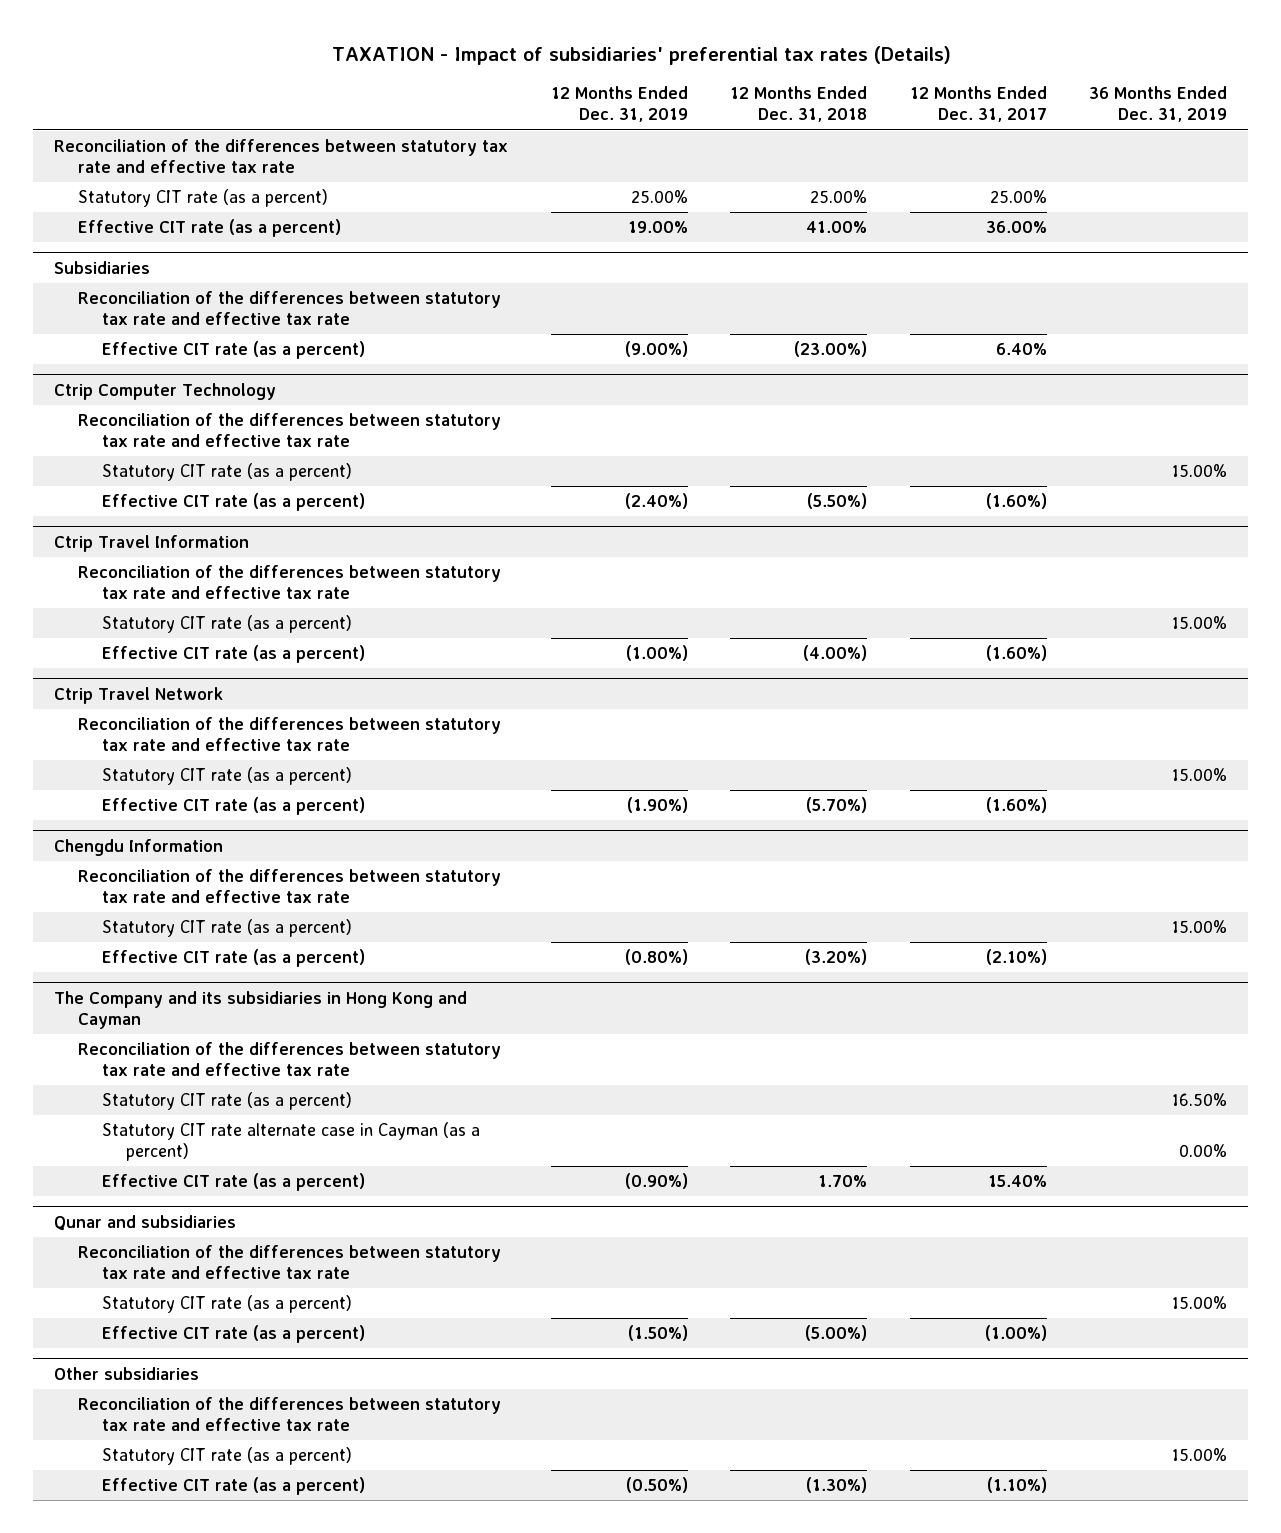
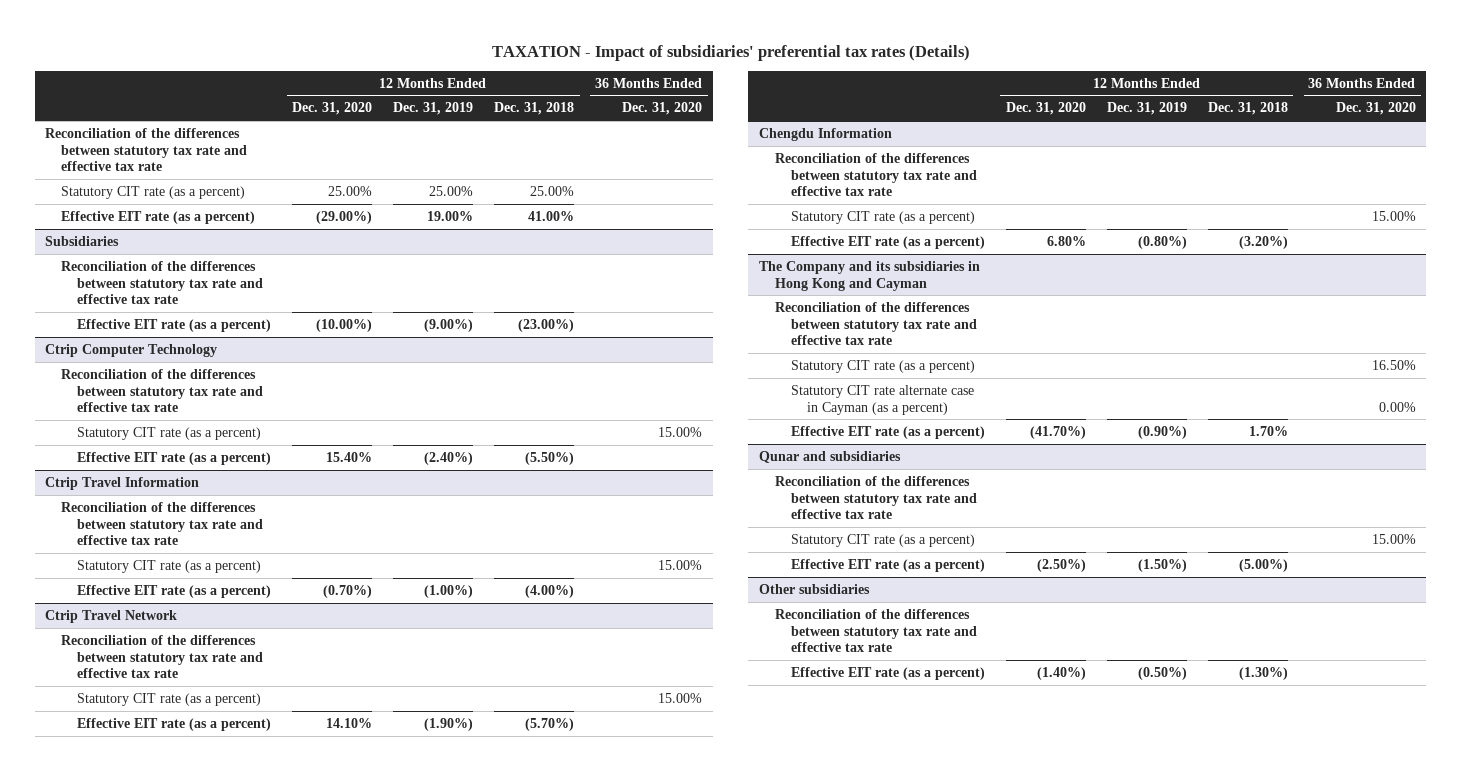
- | 12 Months Ended Dec. 31, 2019 | 12 Months Ended Dec. 31, 2018 | 12 Months Ended Dec. 31, 2017 | 36 Months Ended Dec. 31, 2019
+ | 12 Months Ended Dec. 31, 2020 | 12 Months Ended Dec. 31, 2019 | 12 Months Ended Dec. 31, 2018 | 36 Months Ended Dec. 31, 2020
- Effective CIT rate (as a percent) | 19.00% | 41.00% | 36.00% |
+ Effective EIT rate (as a percent) | (29.00%) | 19.00% | 41.00% |
@ Subsidiaries
- Effective CIT rate (as a percent) | (9.00%) | (23.00%) | 6.40% |
+ Effective EIT rate (as a percent) | (10.00%) | (9.00%) | (23.00%) |
@ Ctrip Computer Technology
- Effective CIT rate (as a percent) | (2.40%) | (5.50%) | (1.60%) |
+ Effective EIT rate (as a percent) | 15.40% | (2.40%) | (5.50%) |
@ Ctrip Travel Information
- Effective CIT rate (as a percent) | (1.00%) | (4.00%) | (1.60%) |
+ Effective EIT rate (as a percent) | (0.70%) | (1.00%) | (4.00%) |
@ Ctrip Travel Network
- Effective CIT rate (as a percent) | (1.90%) | (5.70%) | (1.60%) |
+ Effective EIT rate (as a percent) | 14.10% | (1.90%) | (5.70%) |
@ Chengdu Information
- Effective CIT rate (as a percent) | (0.80%) | (3.20%) | (2.10%) |
+ Effective EIT rate (as a percent) | 6.80% | (0.80%) | (3.20%) |
@ The Company and its subsidiaries in Hong Kong and Cayman
- Effective CIT rate (as a percent) | (0.90%) | 1.70% | 15.40% |
+ Effective EIT rate (as a percent) | (41.70%) | (0.90%) | 1.70% |
@ Qunar and subsidiaries
- Effective CIT rate (as a percent) | (1.50%) | (5.00%) | (1.00%) |
+ Effective EIT rate (as a percent) | (2.50%) | (1.50%) | (5.00%) |
@ Other subsidiaries
- Statutory CIT rate (as a percent) | | | | 15.00%
- Effective CIT rate (as a percent) | (0.50%) | (1.30%) | (1.10%) |
+ Effective EIT rate (as a percent) | (1.40%) | (0.50%) | (1.30%) |

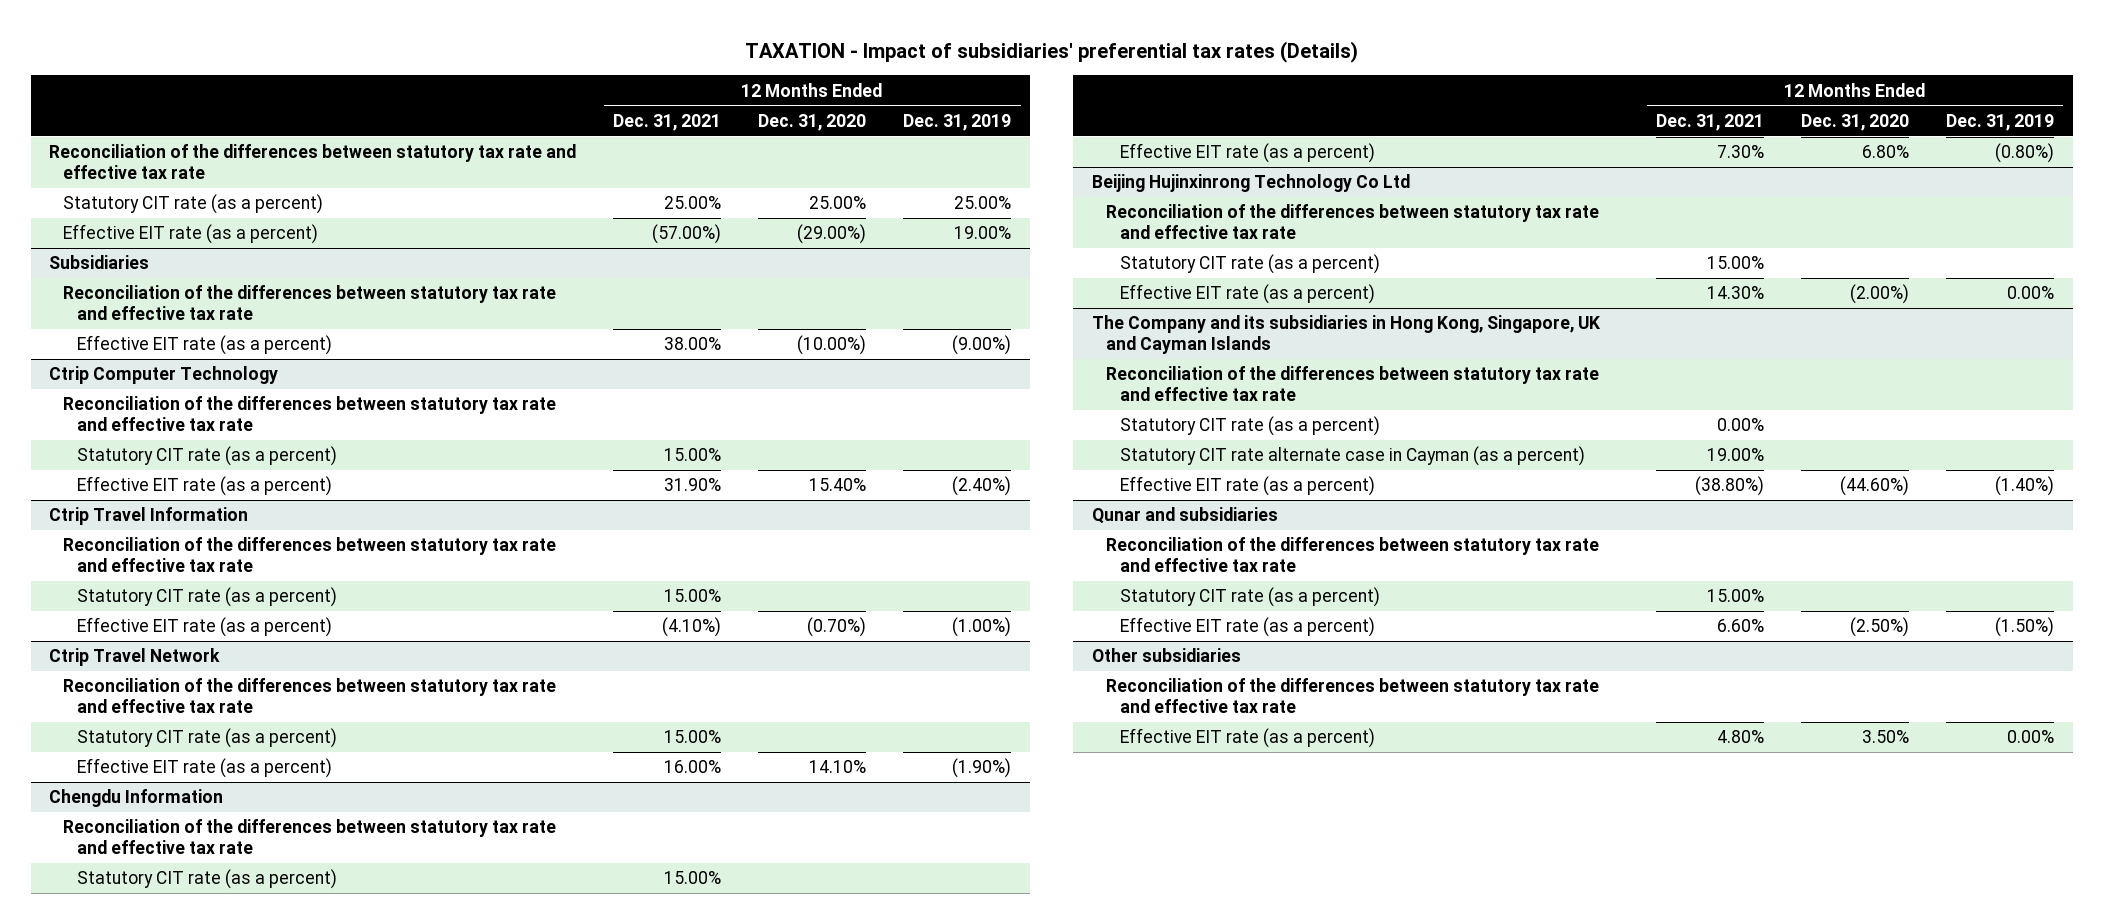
- | 12 Months Ended Dec. 31, 2020 | 12 Months Ended Dec. 31, 2019 | 12 Months Ended Dec. 31, 2018 | 36 Months Ended Dec. 31, 2020
+ | 12 Months Ended Dec. 31, 2021 | 12 Months Ended Dec. 31, 2020 | 12 Months Ended Dec. 31, 2019
- The Company and its subsidiaries in Hong Kong and Cayman
- Reconciliation of the differences between statutory tax rate and effective tax rate
- Statutory CIT rate (as a percent) | | | | 16.50%
- Statutory CIT rate alternate case in Cayman (as a percent) | | | | 0.00%
- Effective EIT rate (as a percent) | (41.70%) | (0.90%) | 1.70% |
+ Beijing Hujinxinrong Technology Co Ltd
+ Reconciliation of the differences between statutory tax rate and effective tax rate
+ Statutory CIT rate (as a percent) | 15.00% | |
+ Effective EIT rate (as a percent) | 14.30% | (2.00%) | 0.00%
+ The Company and its subsidiaries in Hong Kong, Singapore, UK and Cayman Islands
+ Reconciliation of the differences between statutory tax rate and effective tax rate
+ Statutory CIT rate (as a percent) | 0.00% | |
+ Statutory CIT rate alternate case in Cayman (as a percent) | 19.00% | |
+ Effective EIT rate (as a percent) | (38.80%) | (44.60%) | (1.40%)
@ Other subsidiaries
- Effective EIT rate (as a percent) | (1.40%) | (0.50%) | (1.30%) |
+ Effective EIT rate (as a percent) | 4.80% | 3.50% | 0.00%

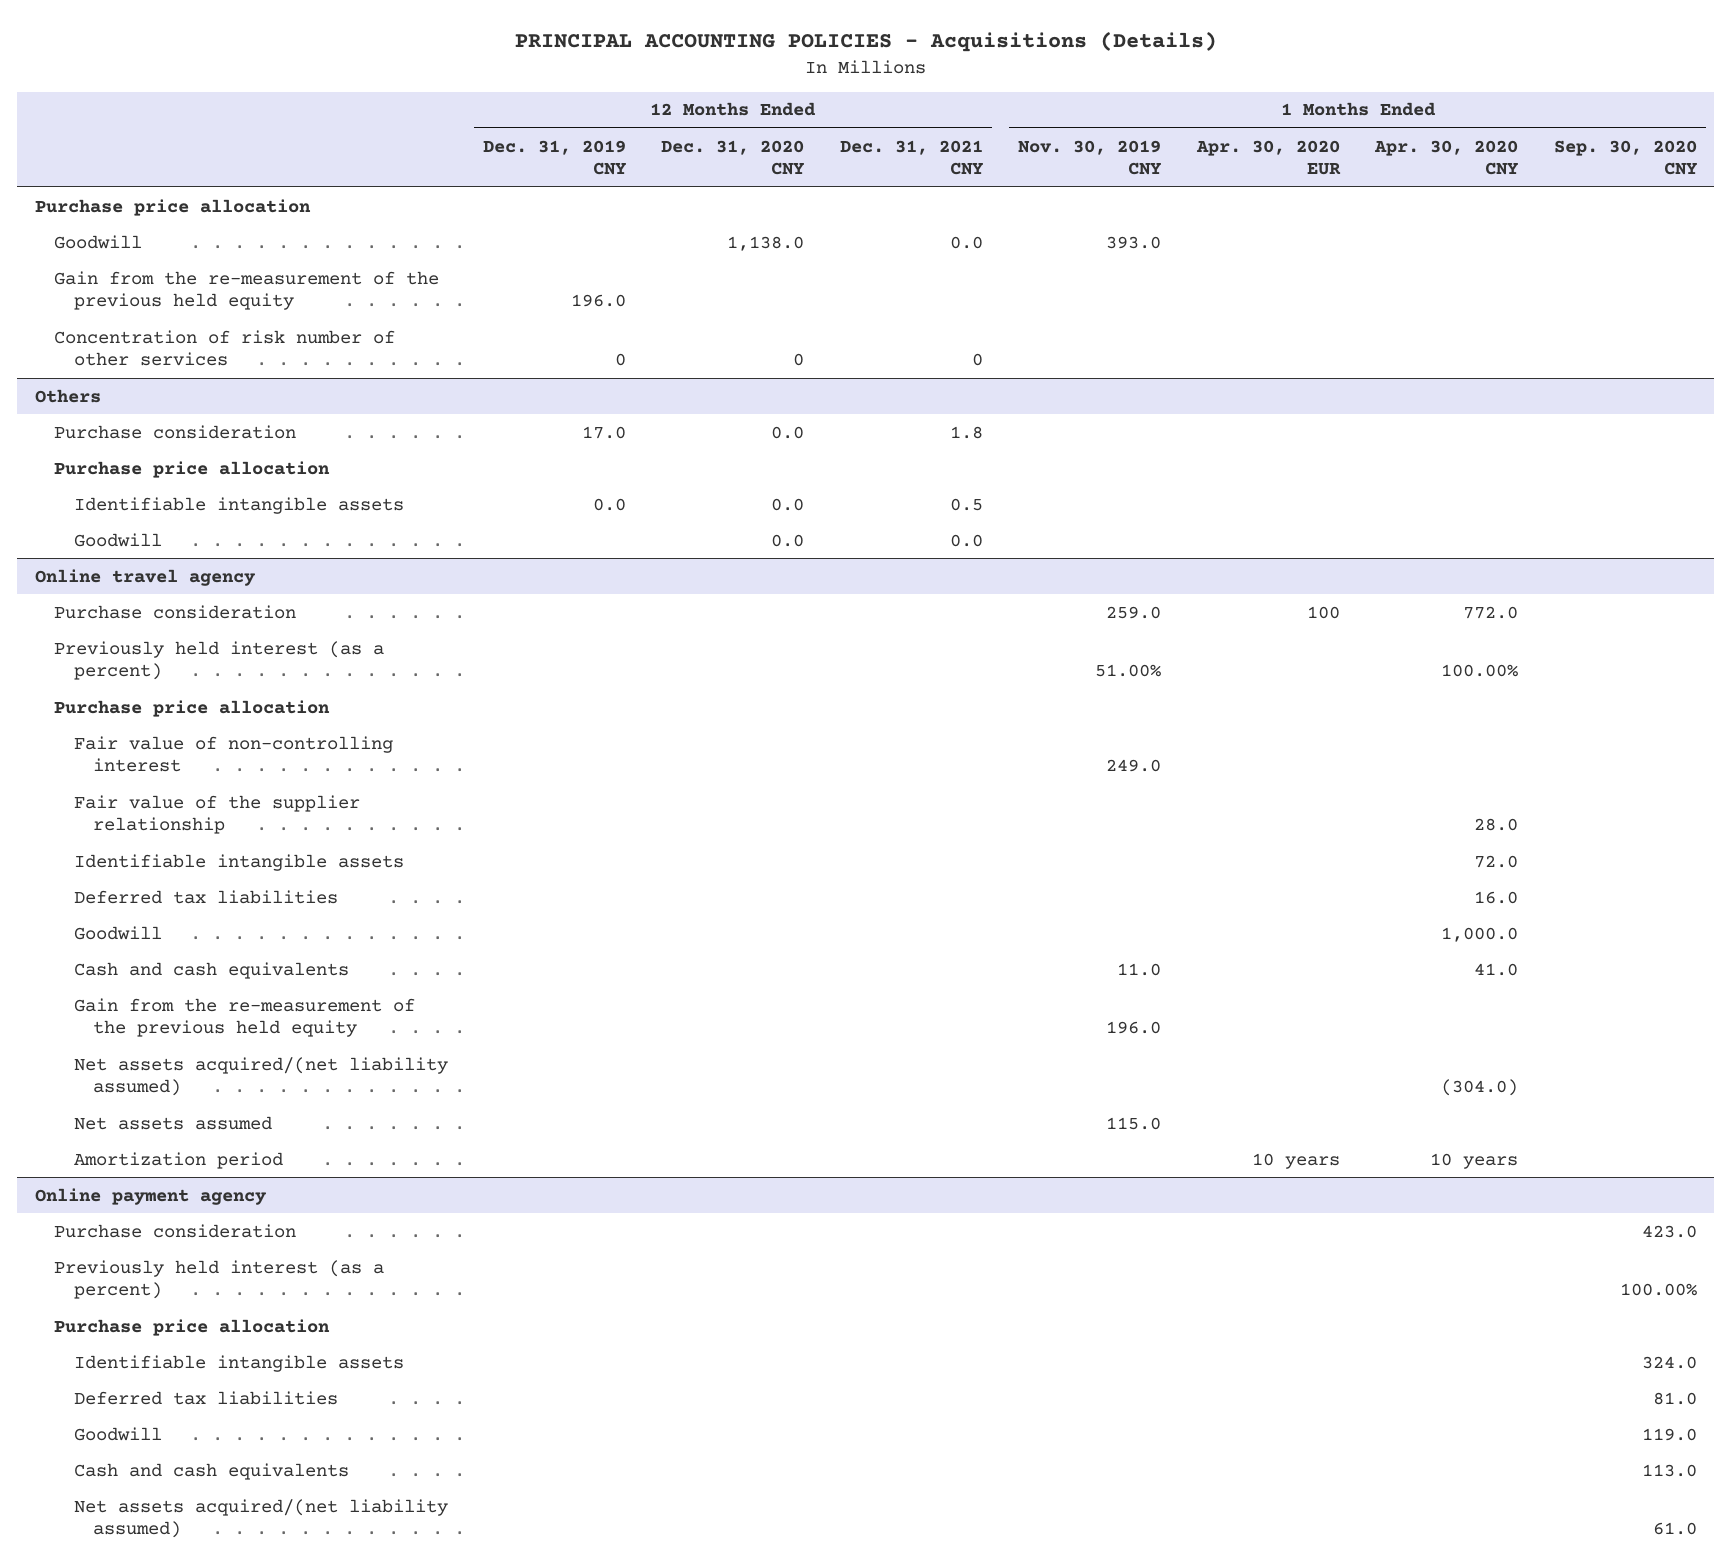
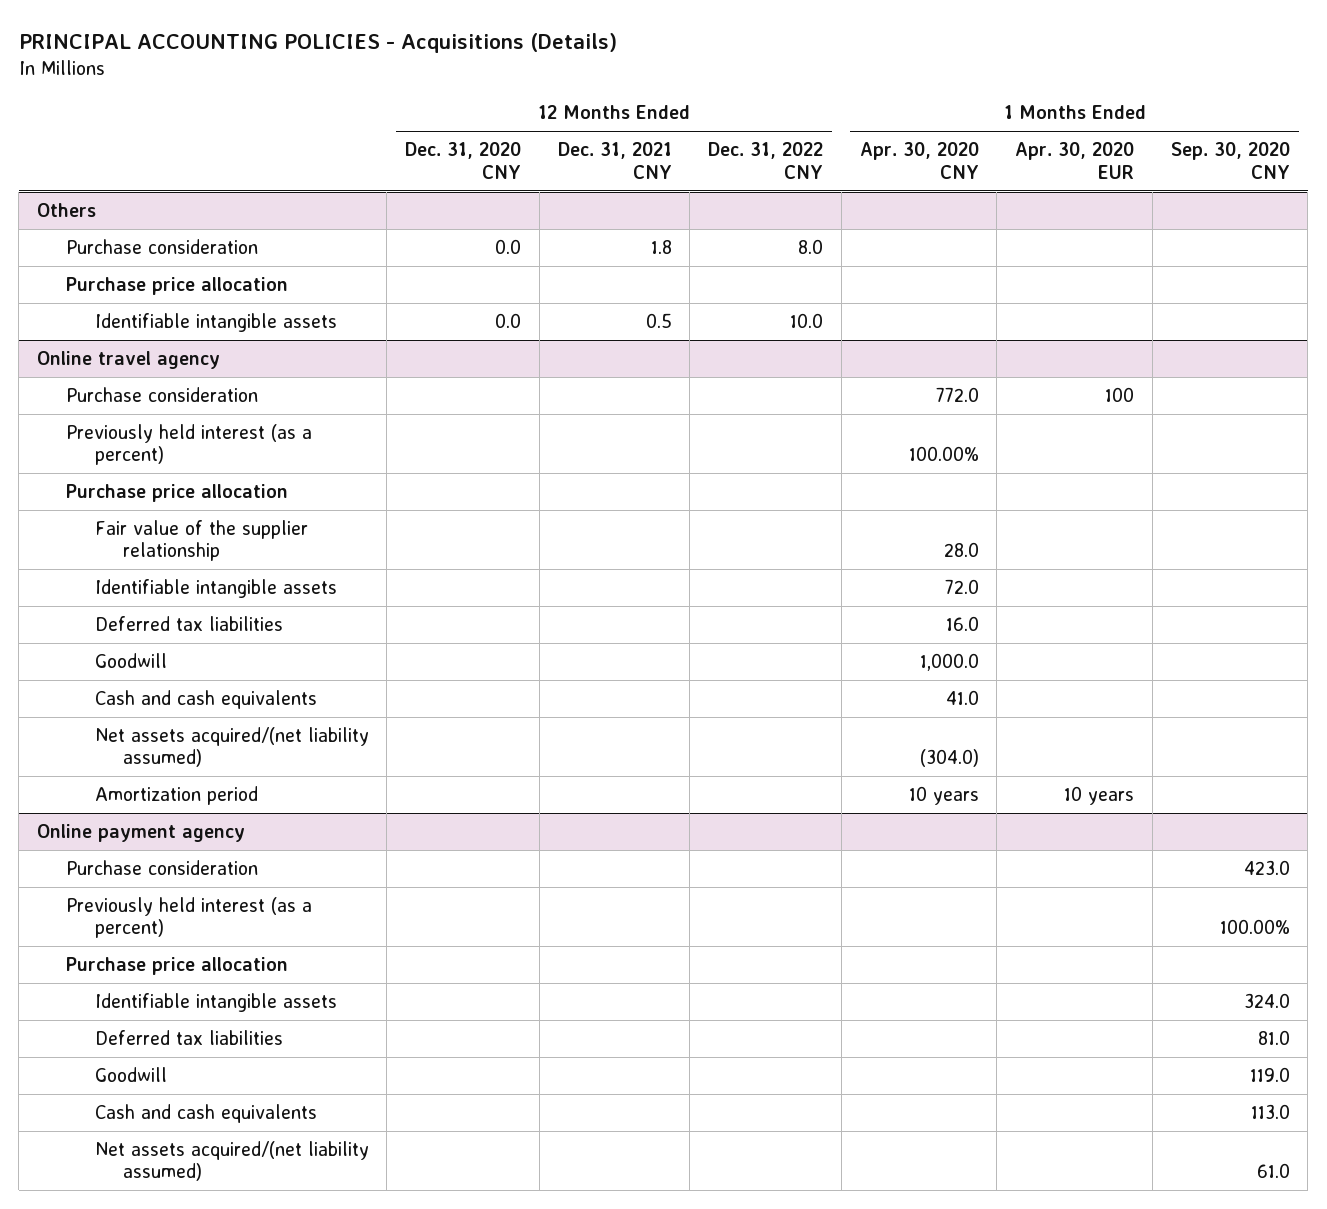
- | 12 Months Ended Dec. 31, 2019 CNY | 12 Months Ended Dec. 31, 2020 CNY | 12 Months Ended Dec. 31, 2021 CNY | 1 Months Ended Nov. 30, 2019 CNY | 1 Months Ended Apr. 30, 2020 EUR | 1 Months Ended Apr. 30, 2020 CNY | 1 Months Ended Sep. 30, 2020 CNY
+ | 12 Months Ended Dec. 31, 2020 CNY | 12 Months Ended Dec. 31, 2021 CNY | 12 Months Ended Dec. 31, 2022 CNY | 1 Months Ended Apr. 30, 2020 CNY | 1 Months Ended Apr. 30, 2020 EUR | 1 Months Ended Sep. 30, 2020 CNY
- Purchase price allocation
- Goodwill | | 1,138.0 | 0.0 | 393.0 | | |
- Gain from the re-measurement of the previous held equity | 196.0 | | | | | |
- Concentration of risk number of other services | 0 | 0 | 0 | | | |
@ Others
- Goodwill | | 0.0 | 0.0 | | | |
@ Online travel agency
- Fair value of non-controlling interest | | | | 249.0 | | |
- Gain from the re-measurement of the previous held equity | | | | 196.0 | | |
- Net assets assumed | | | | 115.0 | | |

